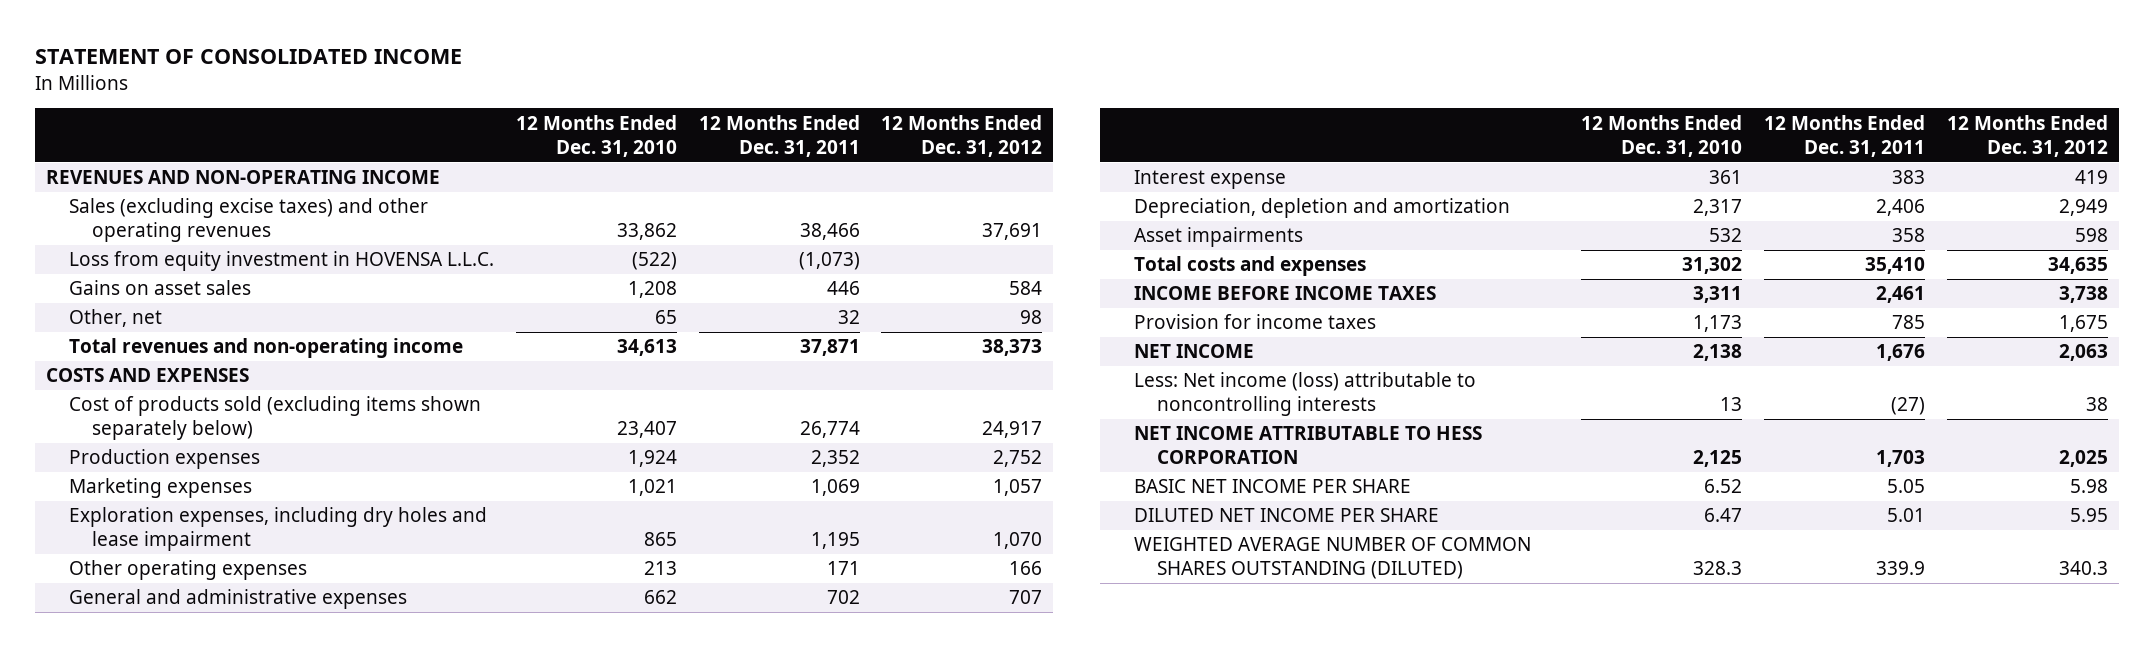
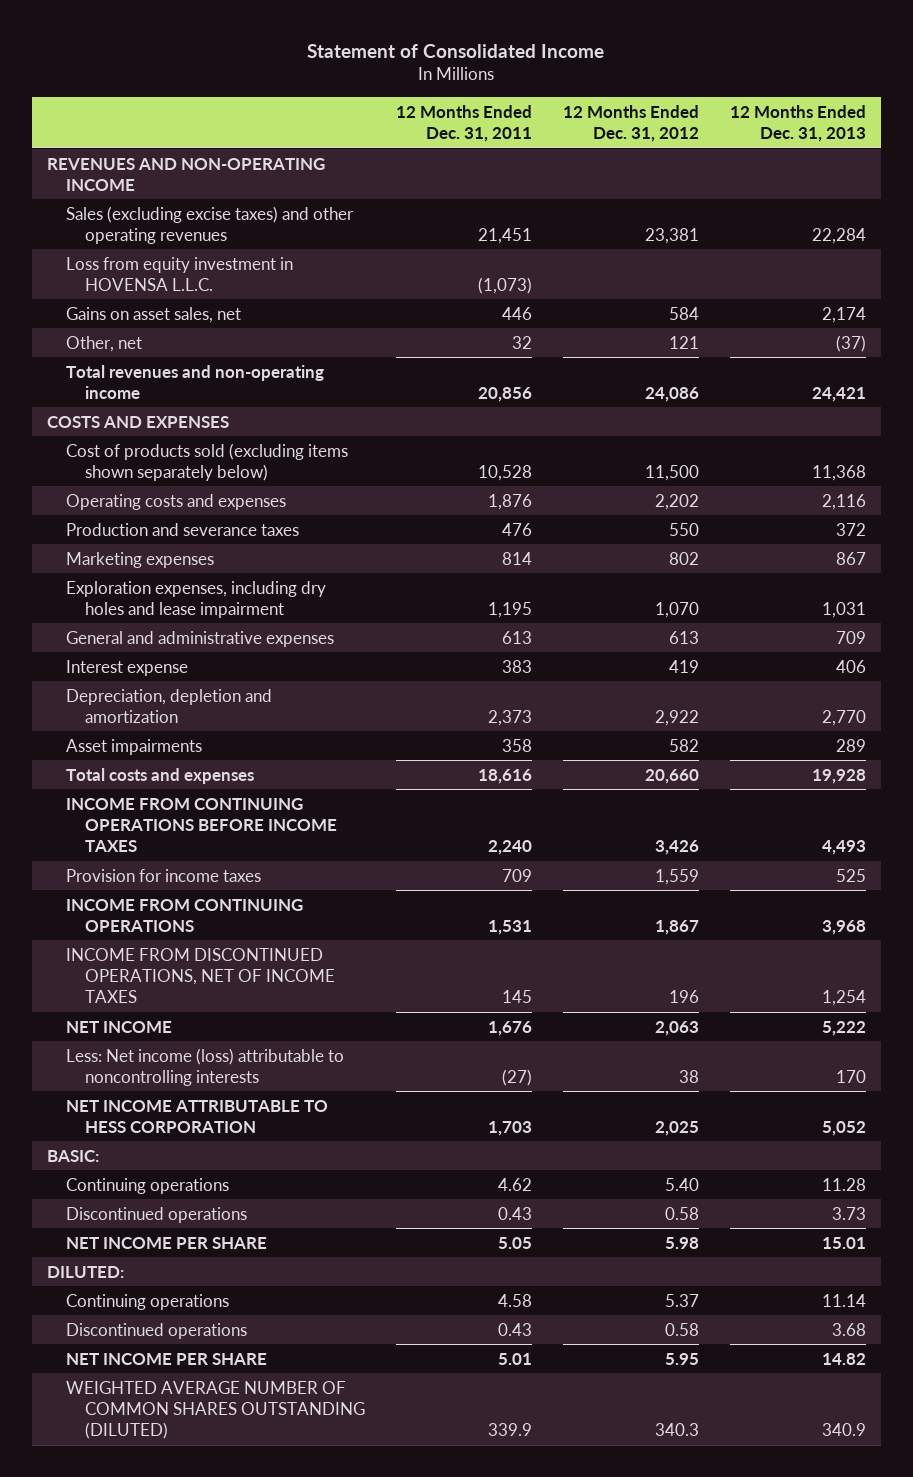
- STATEMENT OF CONSOLIDATED INCOME
+ Statement of Consolidated Income
- | 12 Months Ended Dec. 31, 2010 | 12 Months Ended Dec. 31, 2011 | 12 Months Ended Dec. 31, 2012
+ | 12 Months Ended Dec. 31, 2011 | 12 Months Ended Dec. 31, 2012 | 12 Months Ended Dec. 31, 2013
- Sales (excluding excise taxes) and other operating revenues | 33,862 | 38,466 | 37,691
+ Sales (excluding excise taxes) and other operating revenues | 21,451 | 23,381 | 22,284
- Gains on asset sales | 1,208 | 446 | 584
- Other, net | 65 | 32 | 98
- Total revenues and non-operating income | 34,613 | 37,871 | 38,373
+ Gains on asset sales, net | 446 | 584 | 2,174
+ Other, net | 32 | 121 | (37)
+ Total revenues and non-operating income | 20,856 | 24,086 | 24,421
- Cost of products sold (excluding items shown separately below) | 23,407 | 26,774 | 24,917
- Production expenses | 1,924 | 2,352 | 2,752
- Marketing expenses | 1,021 | 1,069 | 1,057
+ Cost of products sold (excluding items shown separately below) | 10,528 | 11,500 | 11,368
+ Operating costs and expenses | 1,876 | 2,202 | 2,116
+ Production and severance taxes | 476 | 550 | 372
+ Marketing expenses | 814 | 802 | 867
- Other operating expenses | 213 | 171 | 166
- General and administrative expenses | 662 | 702 | 707
+ General and administrative expenses | 613 | 613 | 709
- Depreciation, depletion and amortization | 2,317 | 2,406 | 2,949
- Asset impairments | 532 | 358 | 598
- Total costs and expenses | 31,302 | 35,410 | 34,635
- INCOME BEFORE INCOME TAXES | 3,311 | 2,461 | 3,738
- Provision for income taxes | 1,173 | 785 | 1,675
+ Depreciation, depletion and amortization | 2,373 | 2,922 | 2,770
+ Asset impairments | 358 | 582 | 289
+ Total costs and expenses | 18,616 | 20,660 | 19,928
+ INCOME FROM CONTINUING OPERATIONS BEFORE INCOME TAXES | 2,240 | 3,426 | 4,493
+ Provision for income taxes | 709 | 1,559 | 525
+ INCOME FROM CONTINUING OPERATIONS | 1,531 | 1,867 | 3,968
+ INCOME FROM DISCONTINUED OPERATIONS, NET OF INCOME TAXES | 145 | 196 | 1,254
- BASIC NET INCOME PER SHARE | 6.52 | 5.05 | 5.98
- DILUTED NET INCOME PER SHARE | 6.47 | 5.01 | 5.95
+ BASIC:
+ Continuing operations | 4.62 | 5.40 | 11.28
+ Discontinued operations | 0.43 | 0.58 | 3.73
+ NET INCOME PER SHARE | 5.05 | 5.98 | 15.01
+ DILUTED:
+ Continuing operations | 4.58 | 5.37 | 11.14
+ Discontinued operations | 0.43 | 0.58 | 3.68
+ NET INCOME PER SHARE | 5.01 | 5.95 | 14.82

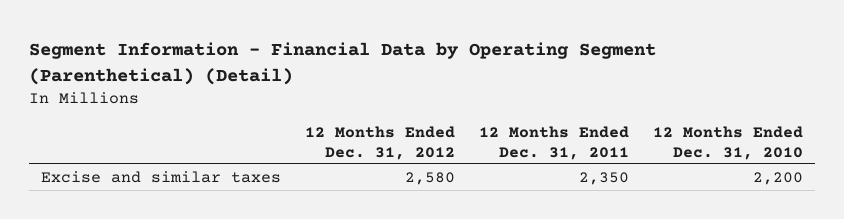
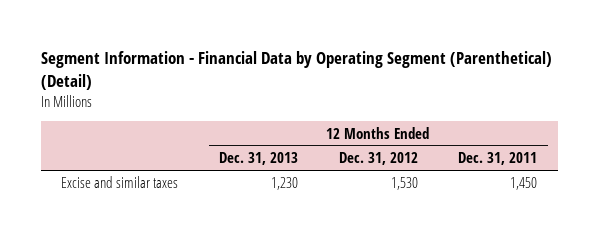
- | 12 Months Ended Dec. 31, 2012 | 12 Months Ended Dec. 31, 2011 | 12 Months Ended Dec. 31, 2010
+ | 12 Months Ended Dec. 31, 2013 | 12 Months Ended Dec. 31, 2012 | 12 Months Ended Dec. 31, 2011
- Excise and similar taxes | 2,580 | 2,350 | 2,200
+ Excise and similar taxes | 1,230 | 1,530 | 1,450

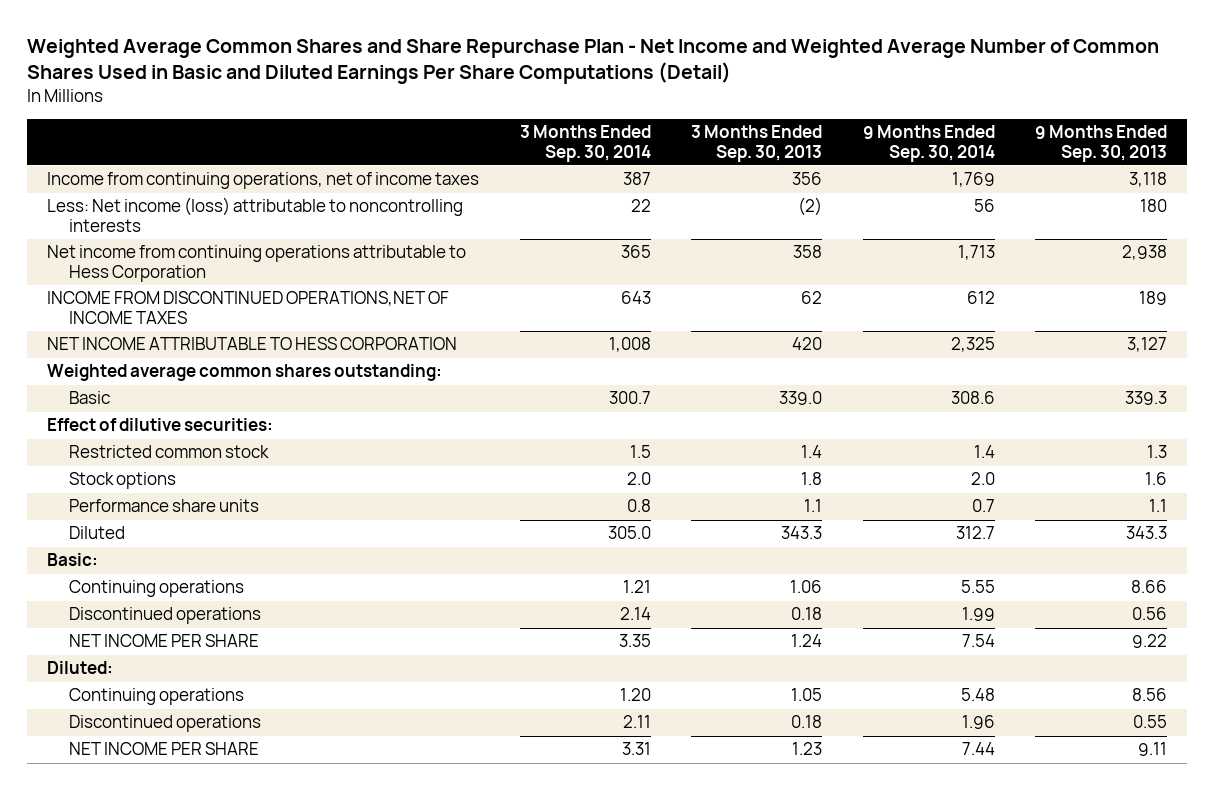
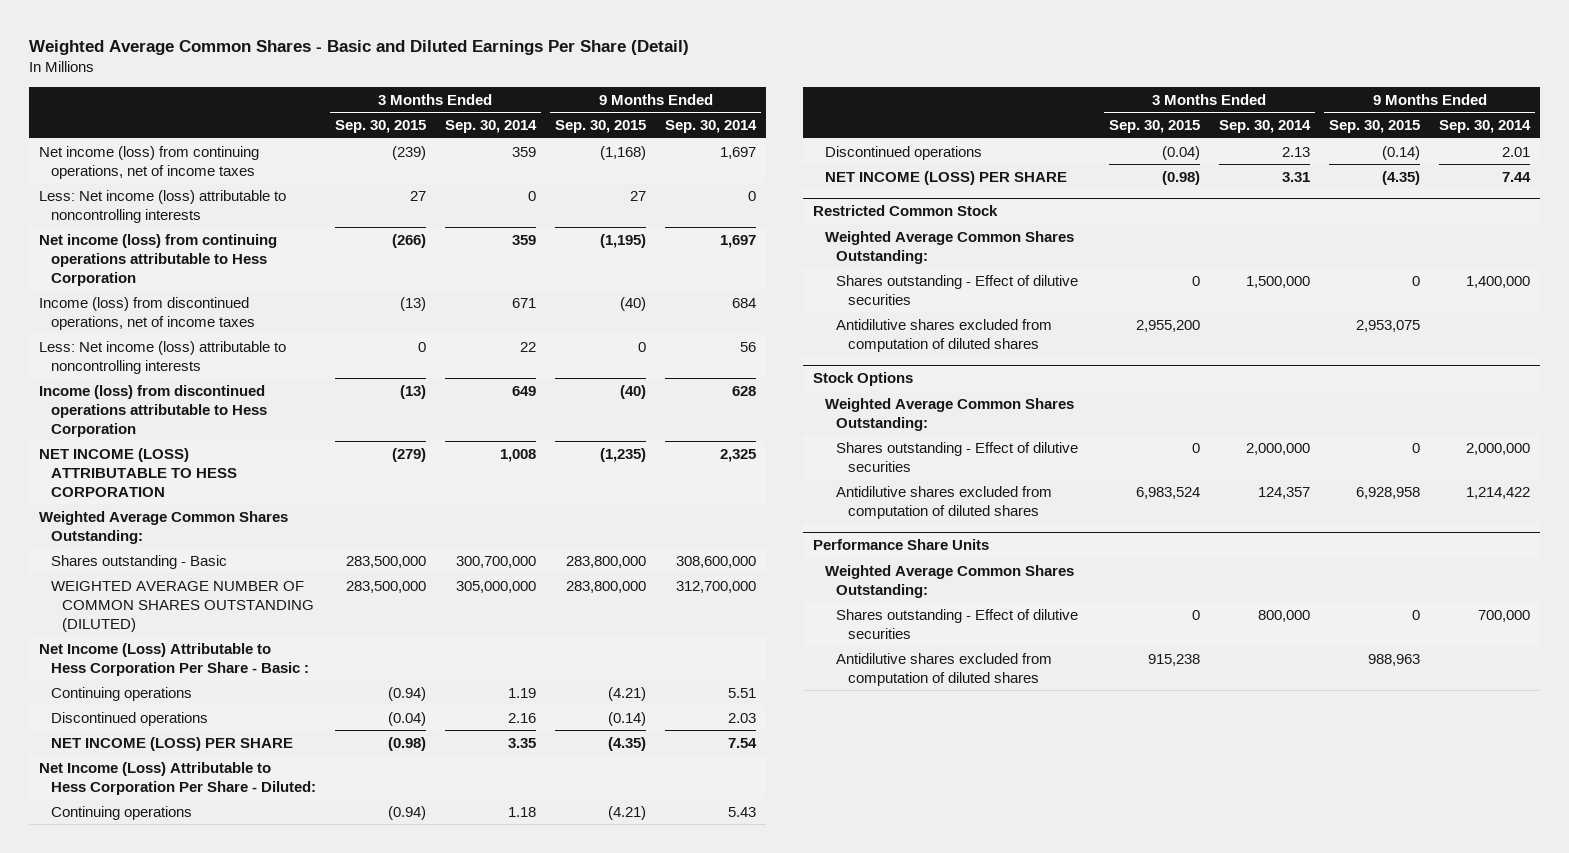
- Weighted Average Common Shares and Share Repurchase Plan - Net Income and Weighted Average Number of Common Shares Used in Basic and Diluted Earnings Per Share Computations (Detail)
+ Weighted Average Common Shares - Basic and Diluted Earnings Per Share (Detail)
- | 3 Months Ended Sep. 30, 2014 | 3 Months Ended Sep. 30, 2013 | 9 Months Ended Sep. 30, 2014 | 9 Months Ended Sep. 30, 2013
+ | 3 Months Ended Sep. 30, 2015 | 3 Months Ended Sep. 30, 2014 | 9 Months Ended Sep. 30, 2015 | 9 Months Ended Sep. 30, 2014
- Income from continuing operations, net of income taxes | 387 | 356 | 1,769 | 3,118
+ Net income (loss) from continuing operations, net of income taxes | (239) | 359 | (1,168) | 1,697
+ Less: Net income (loss) attributable to noncontrolling interests | 27 | 0 | 27 | 0
+ Net income (loss) from continuing operations attributable to Hess Corporation | (266) | 359 | (1,195) | 1,697
+ Income (loss) from discontinued operations, net of income taxes | (13) | 671 | (40) | 684
- Net income from continuing operations attributable to Hess Corporation | 365 | 358 | 1,713 | 2,938
- INCOME FROM DISCONTINUED OPERATIONS,NET OF INCOME TAXES | 643 | 62 | 612 | 189
- NET INCOME ATTRIBUTABLE TO HESS CORPORATION | 1,008 | 420 | 2,325 | 3,127
- Weighted average common shares outstanding:
- Basic | 300.7 | 339.0 | 308.6 | 339.3
- Effect of dilutive securities:
- Restricted common stock | 1.5 | 1.4 | 1.4 | 1.3
- Stock options | 2.0 | 1.8 | 2.0 | 1.6
- Performance share units | 0.8 | 1.1 | 0.7 | 1.1
- Diluted | 305.0 | 343.3 | 312.7 | 343.3
- Basic:
- Continuing operations | 1.21 | 1.06 | 5.55 | 8.66
- Discontinued operations | 2.14 | 0.18 | 1.99 | 0.56
- NET INCOME PER SHARE | 3.35 | 1.24 | 7.54 | 9.22
- Diluted:
- Continuing operations | 1.20 | 1.05 | 5.48 | 8.56
- Discontinued operations | 2.11 | 0.18 | 1.96 | 0.55
- NET INCOME PER SHARE | 3.31 | 1.23 | 7.44 | 9.11
+ Income (loss) from discontinued operations attributable to Hess Corporation | (13) | 649 | (40) | 628
+ NET INCOME (LOSS) ATTRIBUTABLE TO HESS CORPORATION | (279) | 1,008 | (1,235) | 2,325
+ Weighted Average Common Shares Outstanding:
+ Shares outstanding - Basic | 283,500,000 | 300,700,000 | 283,800,000 | 308,600,000
+ WEIGHTED AVERAGE NUMBER OF COMMON SHARES OUTSTANDING (DILUTED) | 283,500,000 | 305,000,000 | 283,800,000 | 312,700,000
+ Net Income (Loss) Attributable to Hess Corporation Per Share - Basic :
+ Continuing operations | (0.94) | 1.19 | (4.21) | 5.51
+ Discontinued operations | (0.04) | 2.16 | (0.14) | 2.03
+ NET INCOME (LOSS) PER SHARE | (0.98) | 3.35 | (4.35) | 7.54
+ Net Income (Loss) Attributable to Hess Corporation Per Share - Diluted:
+ Continuing operations | (0.94) | 1.18 | (4.21) | 5.43
+ Discontinued operations | (0.04) | 2.13 | (0.14) | 2.01
+ NET INCOME (LOSS) PER SHARE | (0.98) | 3.31 | (4.35) | 7.44
+ Restricted Common Stock
+ Weighted Average Common Shares Outstanding:
+ Shares outstanding - Effect of dilutive securities | 0 | 1,500,000 | 0 | 1,400,000
+ Antidilutive shares excluded from computation of diluted shares | 2,955,200 | | 2,953,075 |
+ Stock Options
+ Weighted Average Common Shares Outstanding:
+ Shares outstanding - Effect of dilutive securities | 0 | 2,000,000 | 0 | 2,000,000
+ Antidilutive shares excluded from computation of diluted shares | 6,983,524 | 124,357 | 6,928,958 | 1,214,422
+ Performance Share Units
+ Weighted Average Common Shares Outstanding:
+ Shares outstanding - Effect of dilutive securities | 0 | 800,000 | 0 | 700,000
+ Antidilutive shares excluded from computation of diluted shares | 915,238 | | 988,963 |

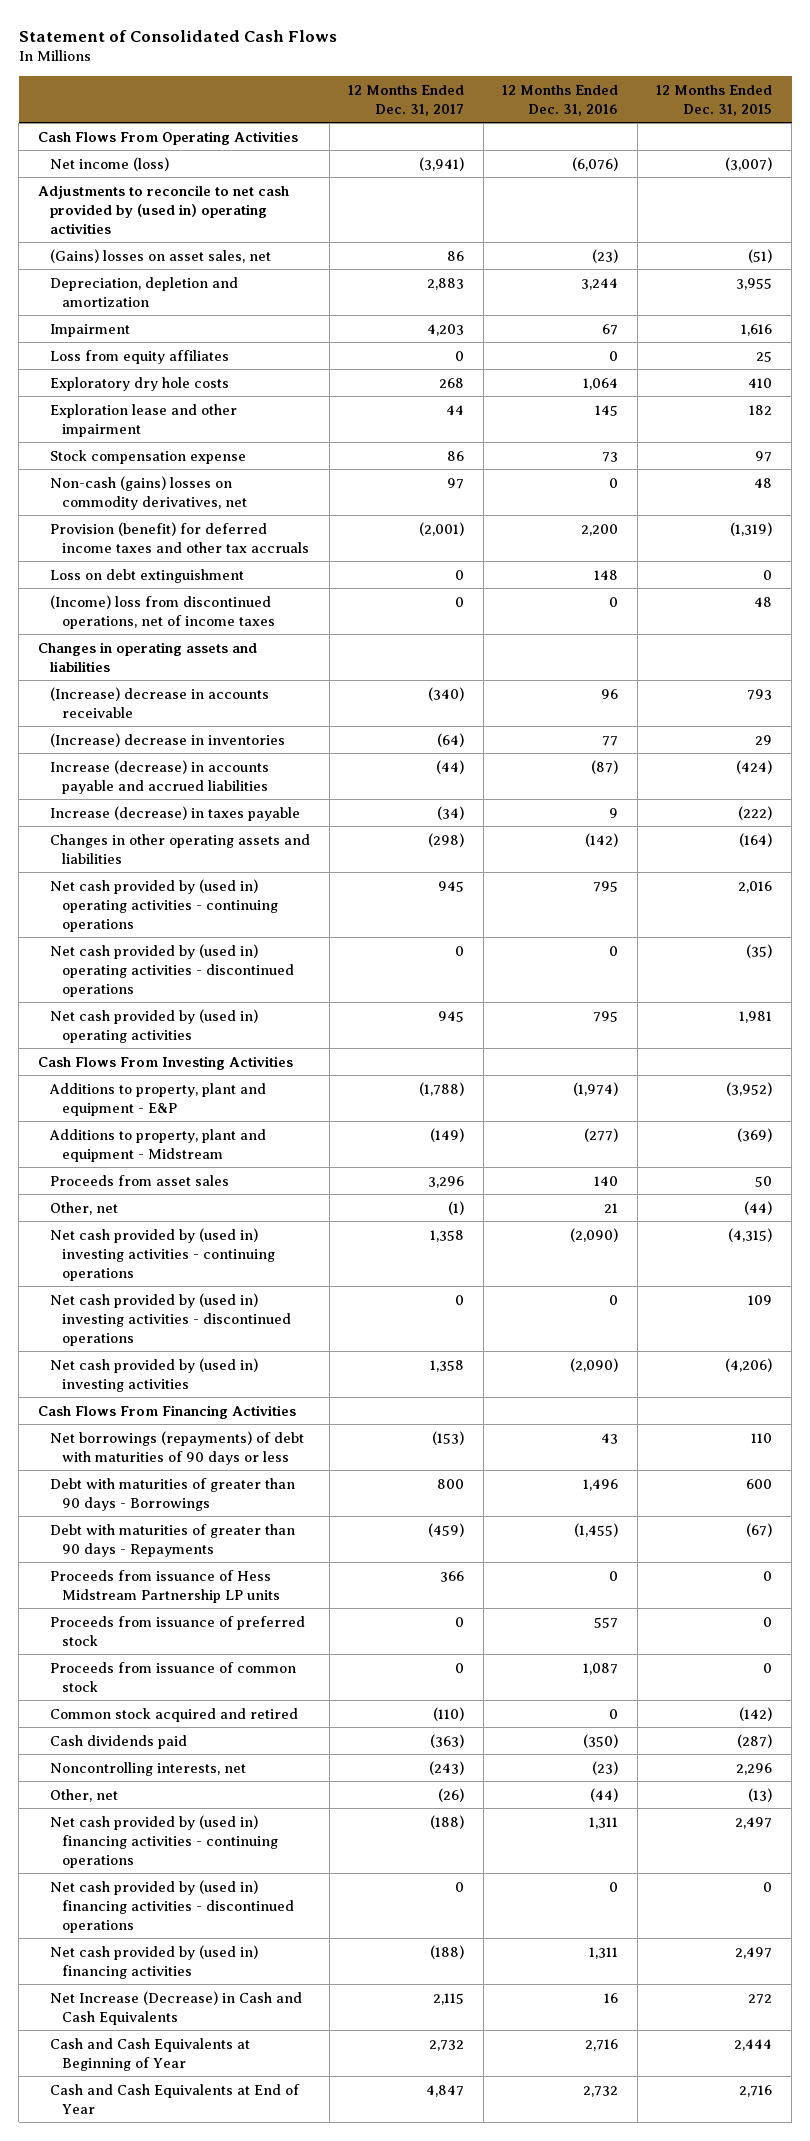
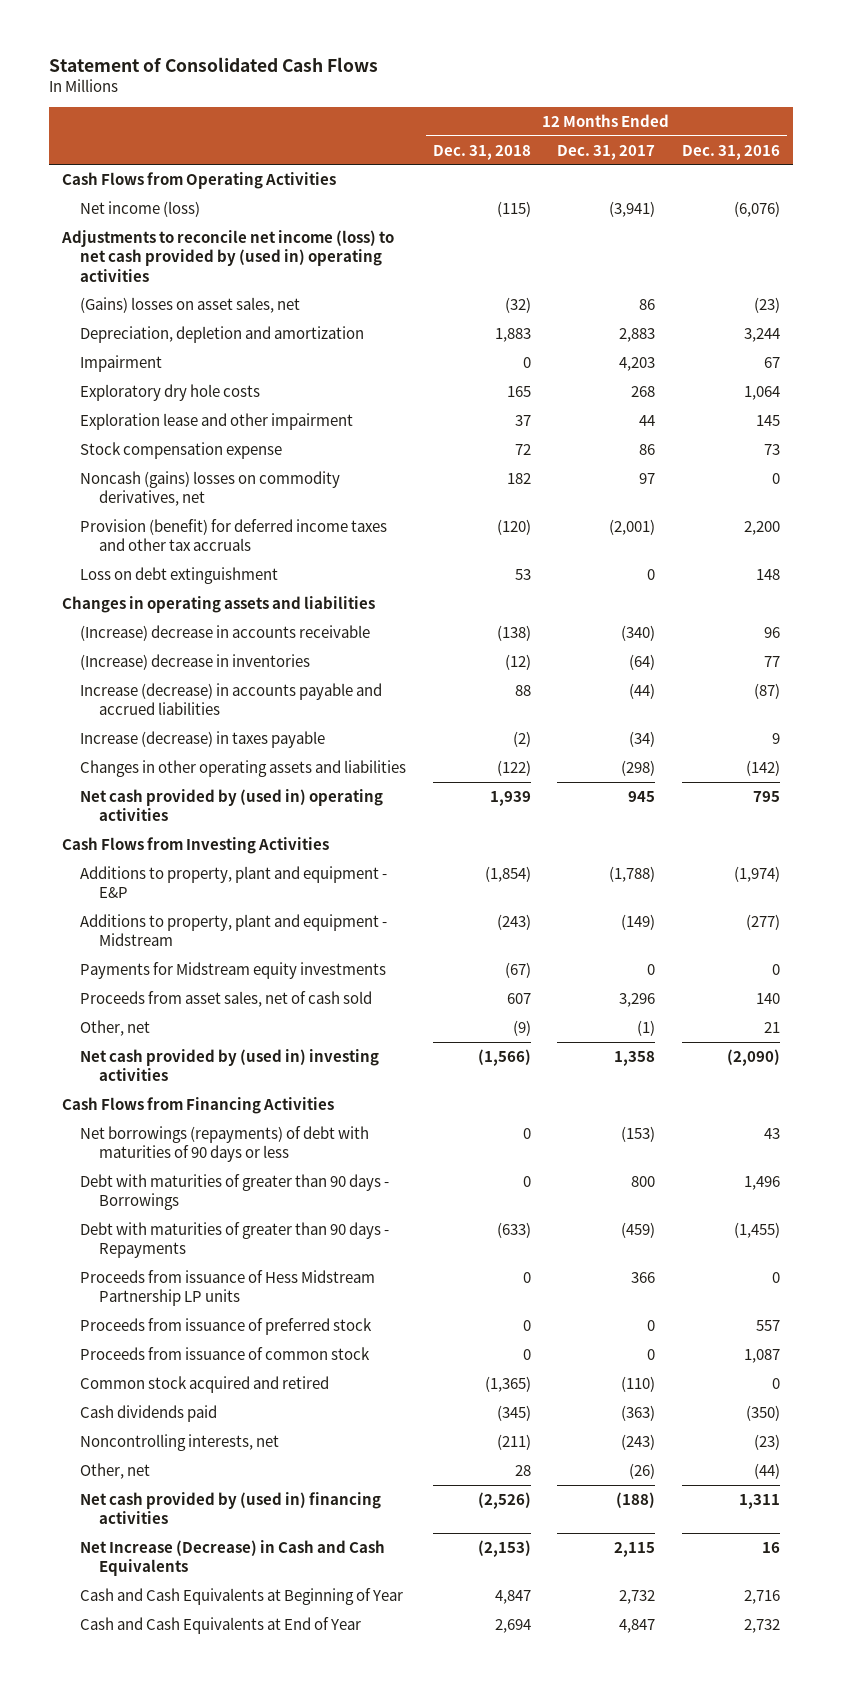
- | 12 Months Ended Dec. 31, 2017 | 12 Months Ended Dec. 31, 2016 | 12 Months Ended Dec. 31, 2015
+ | 12 Months Ended Dec. 31, 2018 | 12 Months Ended Dec. 31, 2017 | 12 Months Ended Dec. 31, 2016
- Cash Flows From Operating Activities
+ Cash Flows from Operating Activities
- Adjustments to reconcile to net cash provided by (used in) operating activities
+ Adjustments to reconcile net income (loss) to net cash provided by (used in) operating activities
- Loss from equity affiliates | 0 | 0 | 25
- Non-cash (gains) losses on commodity derivatives, net | 97 | 0 | 48
+ Noncash (gains) losses on commodity derivatives, net | 182 | 97 | 0
- (Income) loss from discontinued operations, net of income taxes | 0 | 0 | 48
- Net cash provided by (used in) operating activities - continuing operations | 945 | 795 | 2,016
- Net cash provided by (used in) operating activities - discontinued operations | 0 | 0 | (35)
- Cash Flows From Investing Activities
+ Cash Flows from Investing Activities
- Proceeds from asset sales | 3,296 | 140 | 50
+ Payments for Midstream equity investments | (67) | 0 | 0
+ Proceeds from asset sales, net of cash sold | 607 | 3,296 | 140
- Net cash provided by (used in) investing activities - continuing operations | 1,358 | (2,090) | (4,315)
- Net cash provided by (used in) investing activities - discontinued operations | 0 | 0 | 109
- Cash Flows From Financing Activities
+ Cash Flows from Financing Activities
- Net cash provided by (used in) financing activities - continuing operations | (188) | 1,311 | 2,497
- Net cash provided by (used in) financing activities - discontinued operations | 0 | 0 | 0

